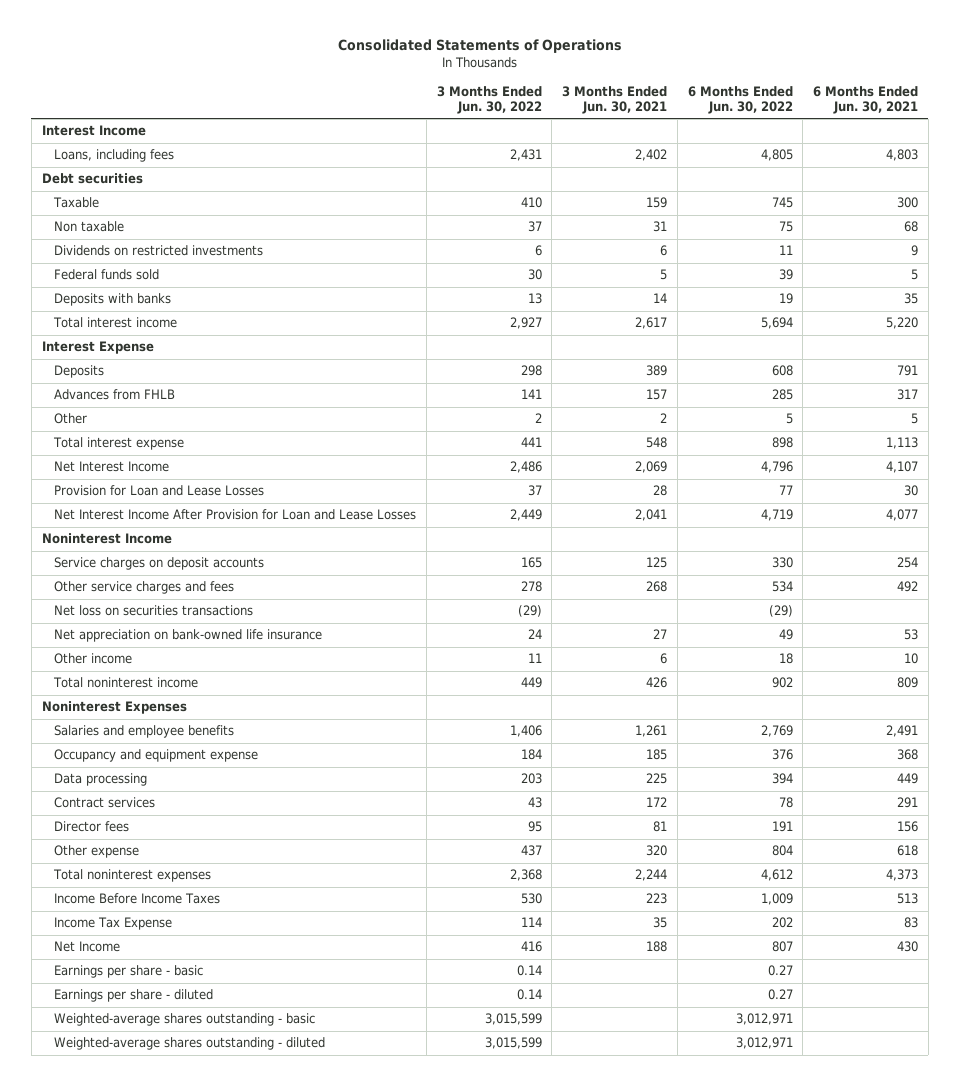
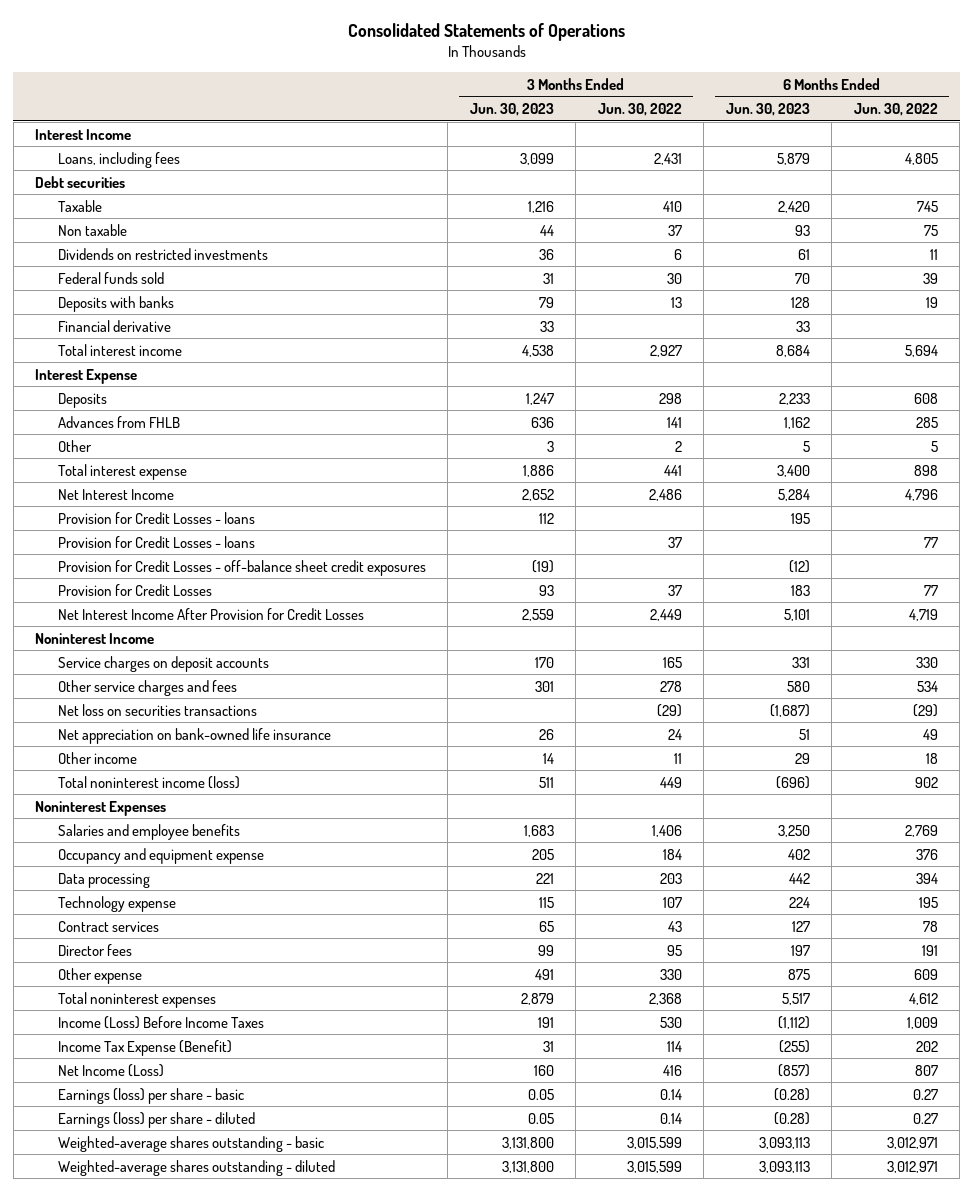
- | 3 Months Ended Jun. 30, 2022 | 3 Months Ended Jun. 30, 2021 | 6 Months Ended Jun. 30, 2022 | 6 Months Ended Jun. 30, 2021
+ | 3 Months Ended Jun. 30, 2023 | 3 Months Ended Jun. 30, 2022 | 6 Months Ended Jun. 30, 2023 | 6 Months Ended Jun. 30, 2022
+ Financial derivative | 33 | | 33 |
- Provision for Loan and Lease Losses | 37 | 28 | 77 | 30
- Net Interest Income After Provision for Loan and Lease Losses | 2,449 | 2,041 | 4,719 | 4,077
+ Provision for Credit Losses - loans | 112 | | 195 |
+ Provision for Credit Losses - loans | | 37 | | 77
+ Provision for Credit Losses - off-balance sheet credit exposures | (19) | | (12) |
+ Provision for Credit Losses | 93 | 37 | 183 | 77
+ Net Interest Income After Provision for Credit Losses | 2,559 | 2,449 | 5,101 | 4,719
- Total noninterest income | 449 | 426 | 902 | 809
+ Total noninterest income (loss) | 511 | 449 | (696) | 902
+ Technology expense | 115 | 107 | 224 | 195
- Other expense | 437 | 320 | 804 | 618
+ Other expense | 491 | 330 | 875 | 609
- Income Before Income Taxes | 530 | 223 | 1,009 | 513
- Income Tax Expense | 114 | 35 | 202 | 83
- Net Income | 416 | 188 | 807 | 430
- Earnings per share - basic | 0.14 | | 0.27 |
- Earnings per share - diluted | 0.14 | | 0.27 |
+ Income (Loss) Before Income Taxes | 191 | 530 | (1,112) | 1,009
+ Income Tax Expense (Benefit) | 31 | 114 | (255) | 202
+ Net Income (Loss) | 160 | 416 | (857) | 807
+ Earnings (loss) per share - basic | 0.05 | 0.14 | (0.28) | 0.27
+ Earnings (loss) per share - diluted | 0.05 | 0.14 | (0.28) | 0.27

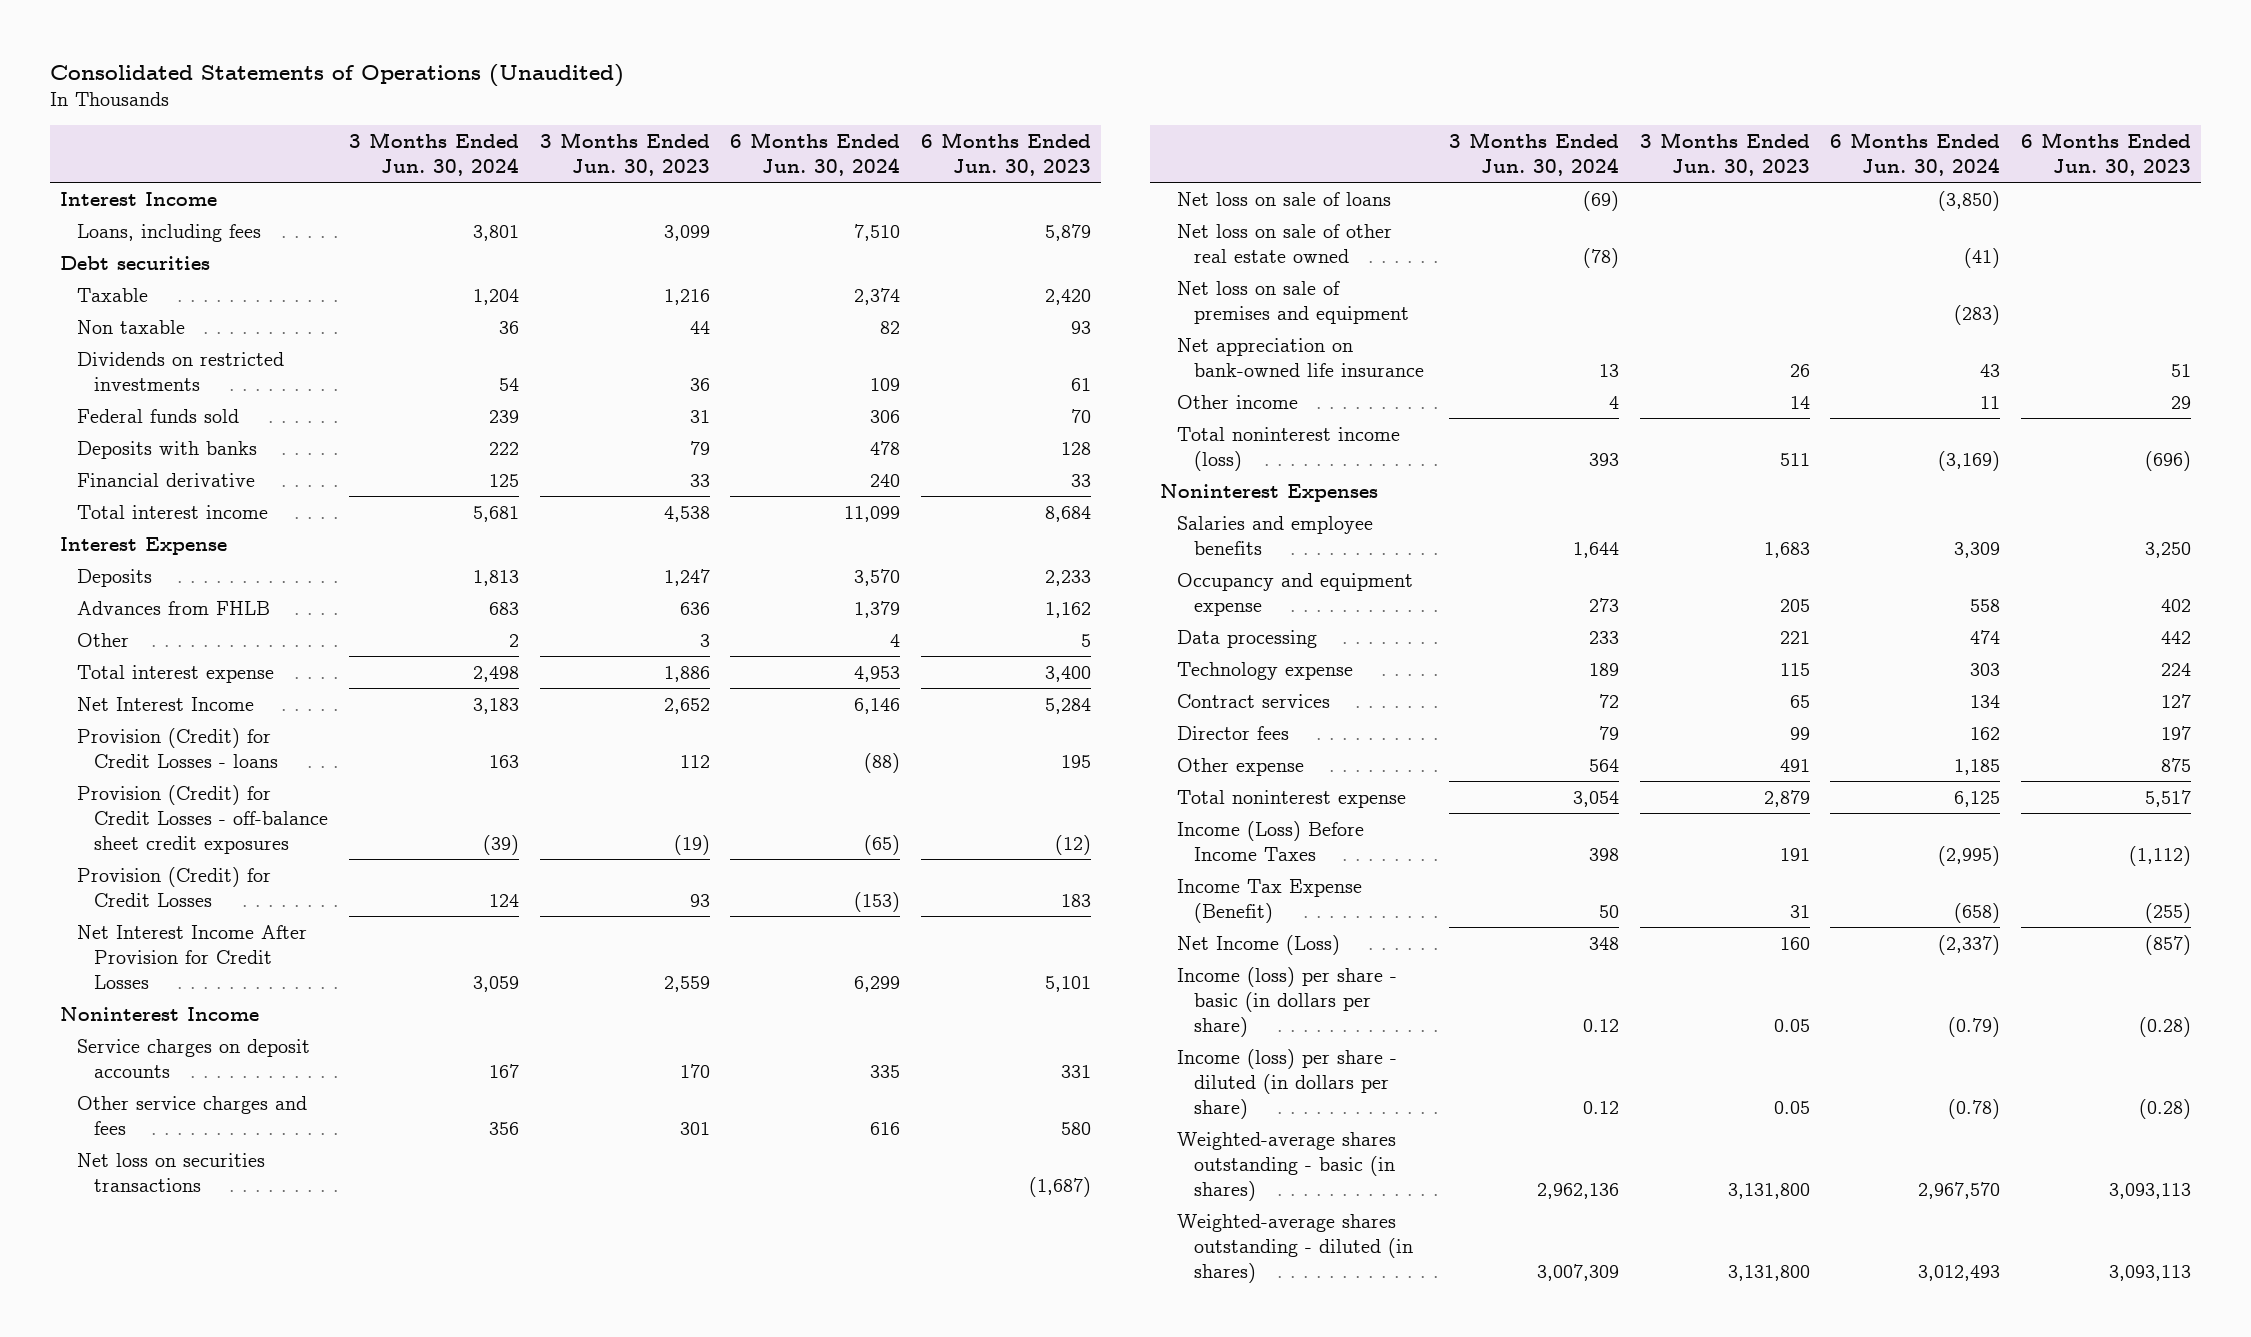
- Consolidated Statements of Operations
+ Consolidated Statements of Operations (Unaudited)
- | 3 Months Ended Jun. 30, 2023 | 3 Months Ended Jun. 30, 2022 | 6 Months Ended Jun. 30, 2023 | 6 Months Ended Jun. 30, 2022
+ | 3 Months Ended Jun. 30, 2024 | 3 Months Ended Jun. 30, 2023 | 6 Months Ended Jun. 30, 2024 | 6 Months Ended Jun. 30, 2023
- Provision for Credit Losses - loans | 112 | | 195 |
- Provision for Credit Losses - loans | | 37 | | 77
- Provision for Credit Losses - off-balance sheet credit exposures | (19) | | (12) |
- Provision for Credit Losses | 93 | 37 | 183 | 77
+ Provision (Credit) for Credit Losses - loans | 163 | 112 | (88) | 195
+ Provision (Credit) for Credit Losses - off-balance sheet credit exposures | (39) | (19) | (65) | (12)
+ Provision (Credit) for Credit Losses | 124 | 93 | (153) | 183
+ Net loss on sale of loans | (69) | | (3,850) |
+ Net loss on sale of other real estate owned | (78) | | (41) |
+ Net loss on sale of premises and equipment | | | (283) |
- Total noninterest expenses | 2,879 | 2,368 | 5,517 | 4,612
+ Total noninterest expense | 3,054 | 2,879 | 6,125 | 5,517
- Earnings (loss) per share - basic | 0.05 | 0.14 | (0.28) | 0.27
- Earnings (loss) per share - diluted | 0.05 | 0.14 | (0.28) | 0.27
- Weighted-average shares outstanding - basic | 3,131,800 | 3,015,599 | 3,093,113 | 3,012,971
- Weighted-average shares outstanding - diluted | 3,131,800 | 3,015,599 | 3,093,113 | 3,012,971
+ Income (loss) per share - basic (in dollars per share) | 0.12 | 0.05 | (0.79) | (0.28)
+ Income (loss) per share - diluted (in dollars per share) | 0.12 | 0.05 | (0.78) | (0.28)
+ Weighted-average shares outstanding - basic (in shares) | 2,962,136 | 3,131,800 | 2,967,570 | 3,093,113
+ Weighted-average shares outstanding - diluted (in shares) | 3,007,309 | 3,131,800 | 3,012,493 | 3,093,113

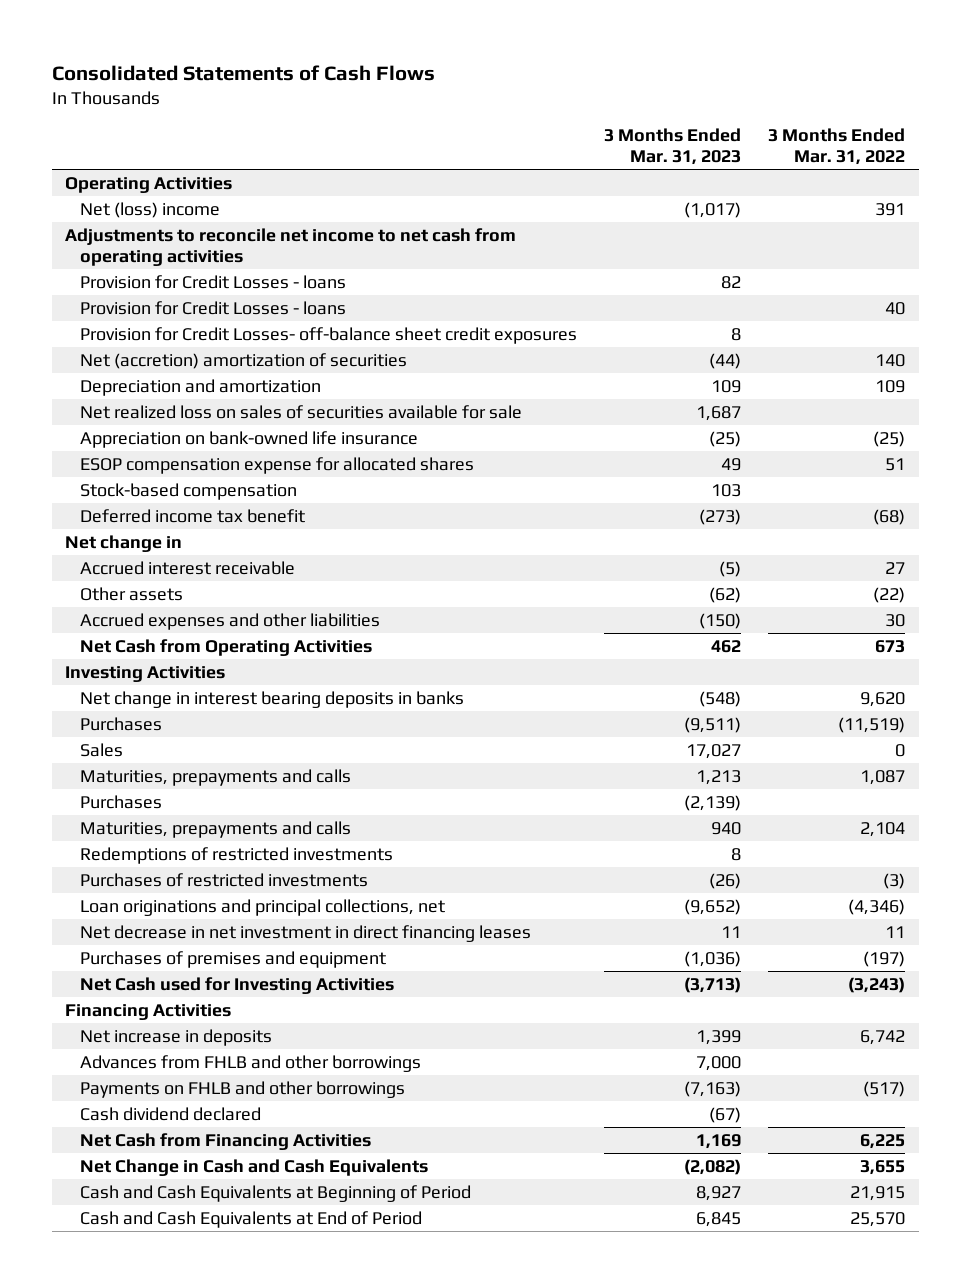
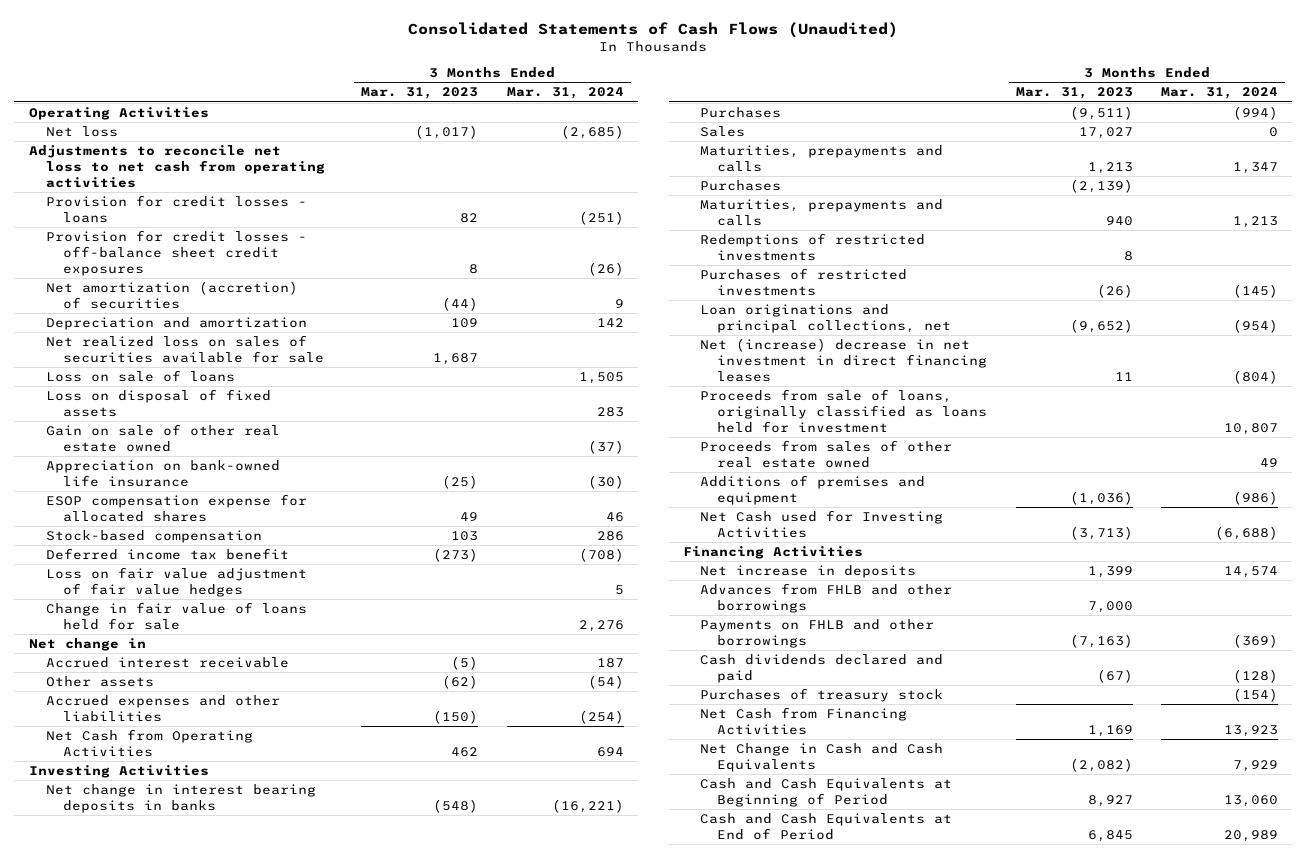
- Consolidated Statements of Cash Flows
+ Consolidated Statements of Cash Flows (Unaudited)
- | 3 Months Ended Mar. 31, 2023 | 3 Months Ended Mar. 31, 2022
+ | 3 Months Ended Mar. 31, 2023 | 3 Months Ended Mar. 31, 2024
- Net (loss) income | (1,017) | 391
- Adjustments to reconcile net income to net cash from operating activities
- Provision for Credit Losses - loans | 82 |
- Provision for Credit Losses - loans | | 40
- Provision for Credit Losses- off-balance sheet credit exposures | 8 |
- Net (accretion) amortization of securities | (44) | 140
+ Net loss | (1,017) | (2,685)
+ Adjustments to reconcile net loss to net cash from operating activities
+ Provision for credit losses - loans | 82 | (251)
+ Provision for credit losses - off-balance sheet credit exposures | 8 | (26)
+ Net amortization (accretion) of securities | (44) | 9
+ Loss on sale of loans | | 1,505
+ Loss on disposal of fixed assets | | 283
+ Gain on sale of other real estate owned | | (37)
+ Loss on fair value adjustment of fair value hedges | | 5
+ Change in fair value of loans held for sale | | 2,276
- Net decrease in net investment in direct financing leases | 11 | 11
- Purchases of premises and equipment | (1,036) | (197)
+ Net (increase) decrease in net investment in direct financing leases | 11 | (804)
+ Proceeds from sale of loans, originally classified as loans held for investment | | 10,807
+ Proceeds from sales of other real estate owned | | 49
+ Additions of premises and equipment | (1,036) | (986)
- Cash dividend declared | (67) |
+ Cash dividends declared and paid | (67) | (128)
+ Purchases of treasury stock | | (154)

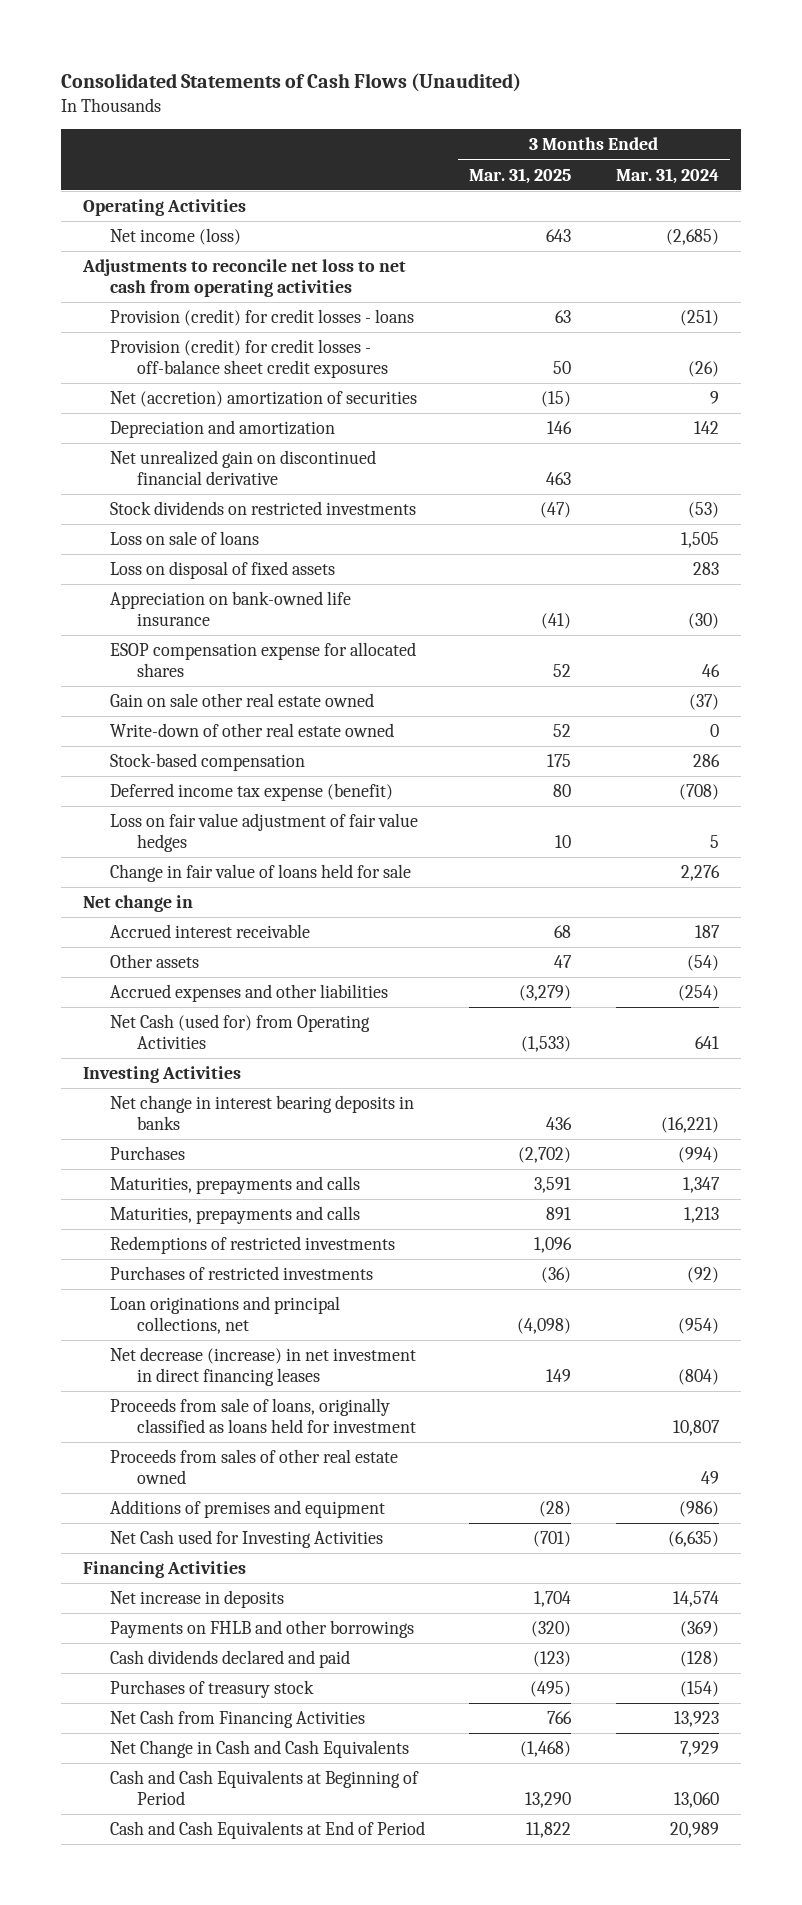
- | 3 Months Ended Mar. 31, 2023 | 3 Months Ended Mar. 31, 2024
+ | 3 Months Ended Mar. 31, 2025 | 3 Months Ended Mar. 31, 2024
- Net loss | (1,017) | (2,685)
+ Net income (loss) | 643 | (2,685)
- Provision for credit losses - loans | 82 | (251)
- Provision for credit losses - off-balance sheet credit exposures | 8 | (26)
- Net amortization (accretion) of securities | (44) | 9
+ Provision (credit) for credit losses - loans | 63 | (251)
+ Provision (credit) for credit losses - off-balance sheet credit exposures | 50 | (26)
+ Net (accretion) amortization of securities | (15) | 9
- Net realized loss on sales of securities available for sale | 1,687 |
+ Net unrealized gain on discontinued financial derivative | 463 |
+ Stock dividends on restricted investments | (47) | (53)
- Gain on sale of other real estate owned | | (37)
+ Gain on sale other real estate owned | | (37)
+ Write-down of other real estate owned | 52 | 0
- Deferred income tax benefit | (273) | (708)
+ Deferred income tax expense (benefit) | 80 | (708)
- Net Cash from Operating Activities | 462 | 694
+ Net Cash (used for) from Operating Activities | (1,533) | 641
- Sales | 17,027 | 0
- Purchases | (2,139) |
- Purchases of restricted investments | (26) | (145)
+ Purchases of restricted investments | (36) | (92)
- Net (increase) decrease in net investment in direct financing leases | 11 | (804)
+ Net decrease (increase) in net investment in direct financing leases | 149 | (804)
- Net Cash used for Investing Activities | (3,713) | (6,688)
+ Net Cash used for Investing Activities | (701) | (6,635)
- Advances from FHLB and other borrowings | 7,000 |

